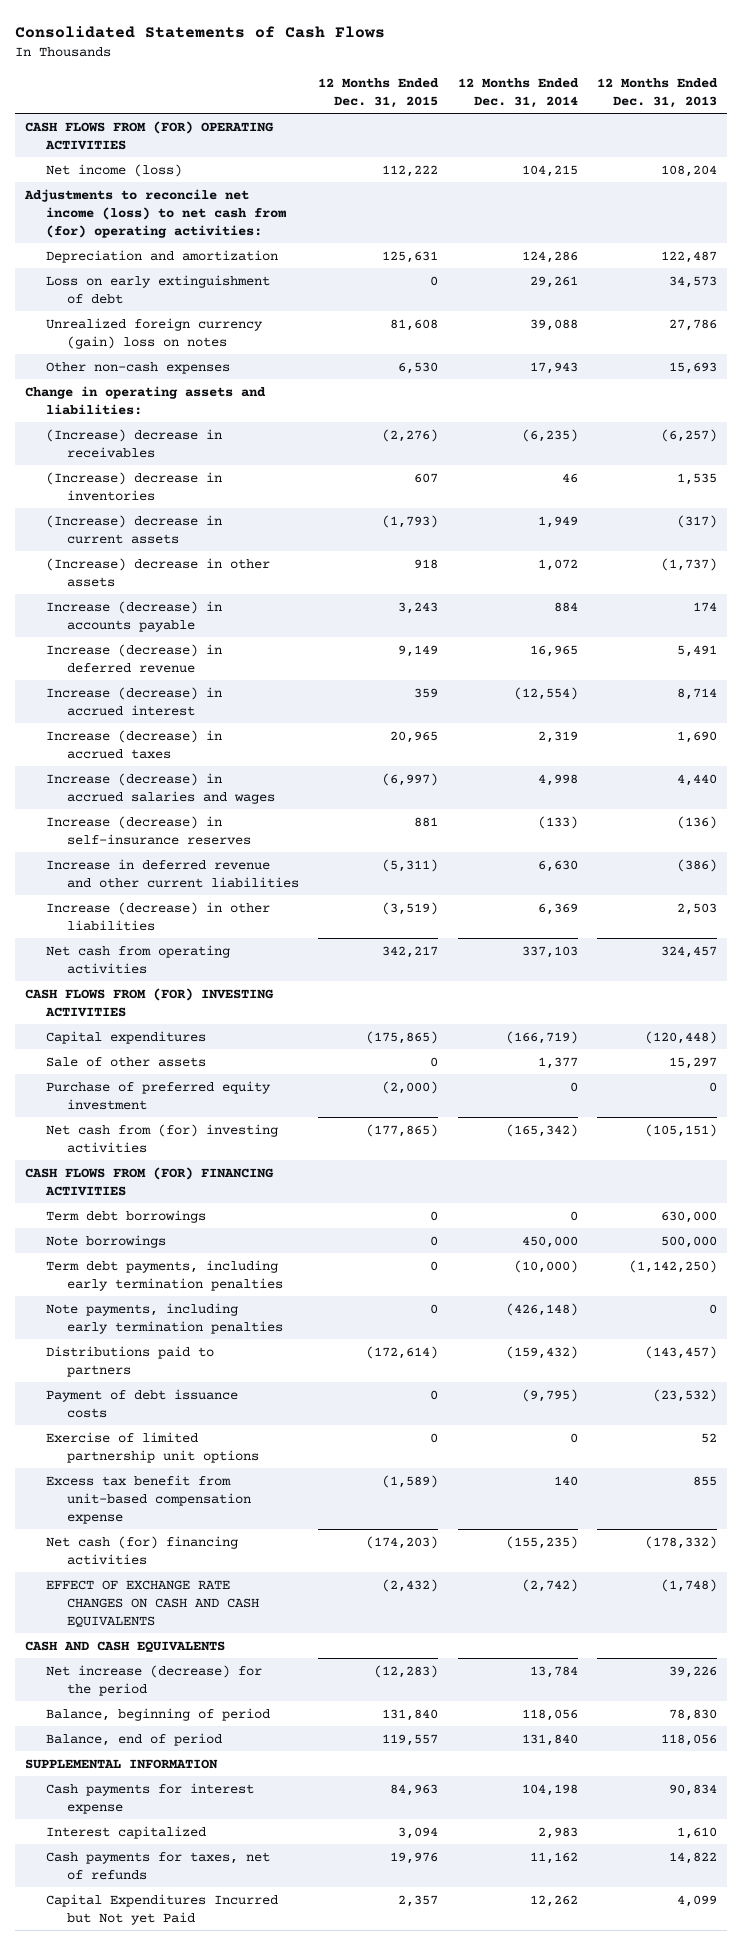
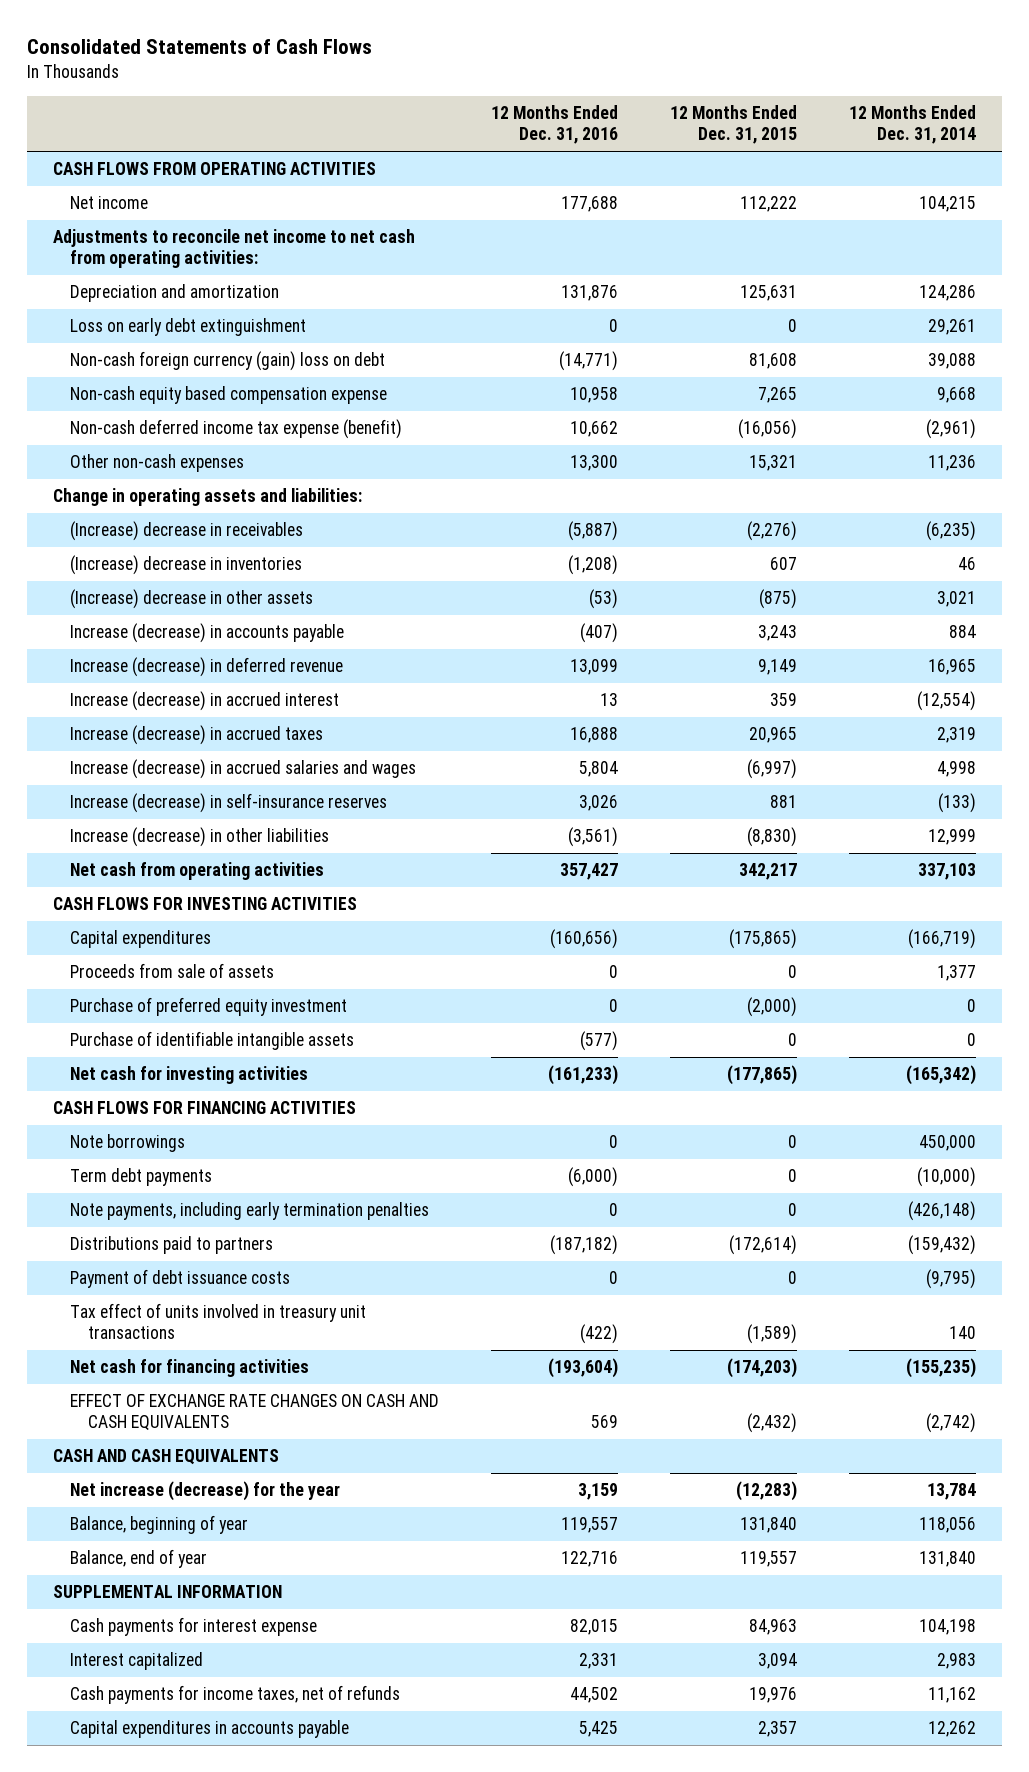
- | 12 Months Ended Dec. 31, 2015 | 12 Months Ended Dec. 31, 2014 | 12 Months Ended Dec. 31, 2013
+ | 12 Months Ended Dec. 31, 2016 | 12 Months Ended Dec. 31, 2015 | 12 Months Ended Dec. 31, 2014
- CASH FLOWS FROM (FOR) OPERATING ACTIVITIES
- Net income (loss) | 112,222 | 104,215 | 108,204
- Adjustments to reconcile net income (loss) to net cash from (for) operating activities:
+ CASH FLOWS FROM OPERATING ACTIVITIES
+ Net income | 177,688 | 112,222 | 104,215
+ Adjustments to reconcile net income to net cash from operating activities:
- Loss on early extinguishment of debt | 0 | 29,261 | 34,573
- Unrealized foreign currency (gain) loss on notes | 81,608 | 39,088 | 27,786
- Other non-cash expenses | 6,530 | 17,943 | 15,693
+ Loss on early debt extinguishment | 0 | 0 | 29,261
+ Non-cash foreign currency (gain) loss on debt | (14,771) | 81,608 | 39,088
+ Non-cash equity based compensation expense | 10,958 | 7,265 | 9,668
+ Non-cash deferred income tax expense (benefit) | 10,662 | (16,056) | (2,961)
+ Other non-cash expenses | 13,300 | 15,321 | 11,236
- (Increase) decrease in current assets | (1,793) | 1,949 | (317)
- (Increase) decrease in other assets | 918 | 1,072 | (1,737)
+ (Increase) decrease in other assets | (53) | (875) | 3,021
- Increase in deferred revenue and other current liabilities | (5,311) | 6,630 | (386)
- Increase (decrease) in other liabilities | (3,519) | 6,369 | 2,503
+ Increase (decrease) in other liabilities | (3,561) | (8,830) | 12,999
- CASH FLOWS FROM (FOR) INVESTING ACTIVITIES
+ CASH FLOWS FOR INVESTING ACTIVITIES
- Sale of other assets | 0 | 1,377 | 15,297
+ Proceeds from sale of assets | 0 | 0 | 1,377
- Net cash from (for) investing activities | (177,865) | (165,342) | (105,151)
- CASH FLOWS FROM (FOR) FINANCING ACTIVITIES
- Term debt borrowings | 0 | 0 | 630,000
+ Purchase of identifiable intangible assets | (577) | 0 | 0
+ Net cash for investing activities | (161,233) | (177,865) | (165,342)
+ CASH FLOWS FOR FINANCING ACTIVITIES
- Term debt payments, including early termination penalties | 0 | (10,000) | (1,142,250)
+ Term debt payments | (6,000) | 0 | (10,000)
- Exercise of limited partnership unit options | 0 | 0 | 52
- Excess tax benefit from unit-based compensation expense | (1,589) | 140 | 855
- Net cash (for) financing activities | (174,203) | (155,235) | (178,332)
+ Tax effect of units involved in treasury unit transactions | (422) | (1,589) | 140
+ Net cash for financing activities | (193,604) | (174,203) | (155,235)
- Net increase (decrease) for the period | (12,283) | 13,784 | 39,226
- Balance, beginning of period | 131,840 | 118,056 | 78,830
- Balance, end of period | 119,557 | 131,840 | 118,056
+ Net increase (decrease) for the year | 3,159 | (12,283) | 13,784
+ Balance, beginning of year | 119,557 | 131,840 | 118,056
+ Balance, end of year | 122,716 | 119,557 | 131,840
- Cash payments for taxes, net of refunds | 19,976 | 11,162 | 14,822
- Capital Expenditures Incurred but Not yet Paid | 2,357 | 12,262 | 4,099
+ Cash payments for income taxes, net of refunds | 44,502 | 19,976 | 11,162
+ Capital expenditures in accounts payable | 5,425 | 2,357 | 12,262

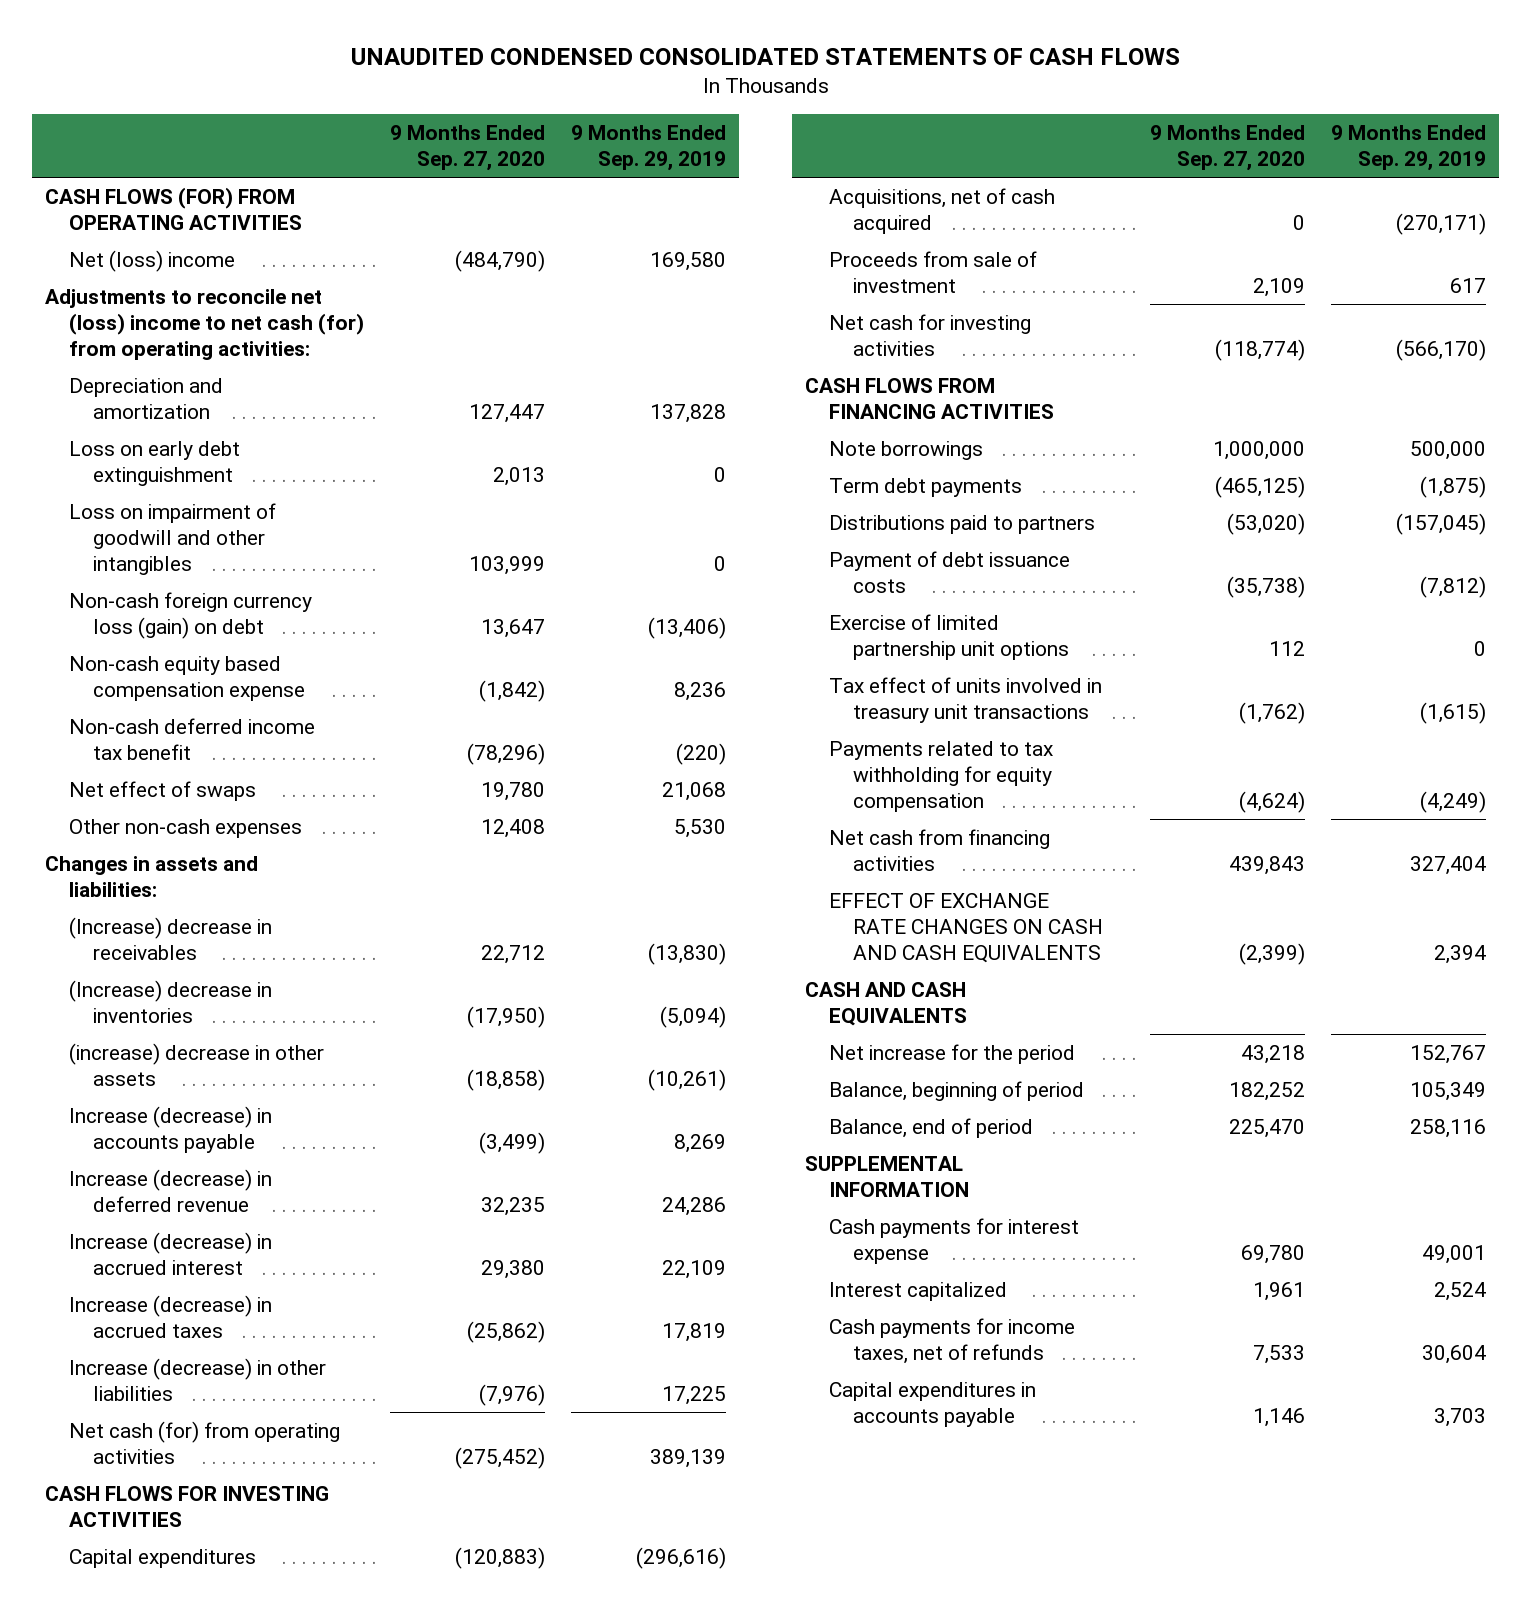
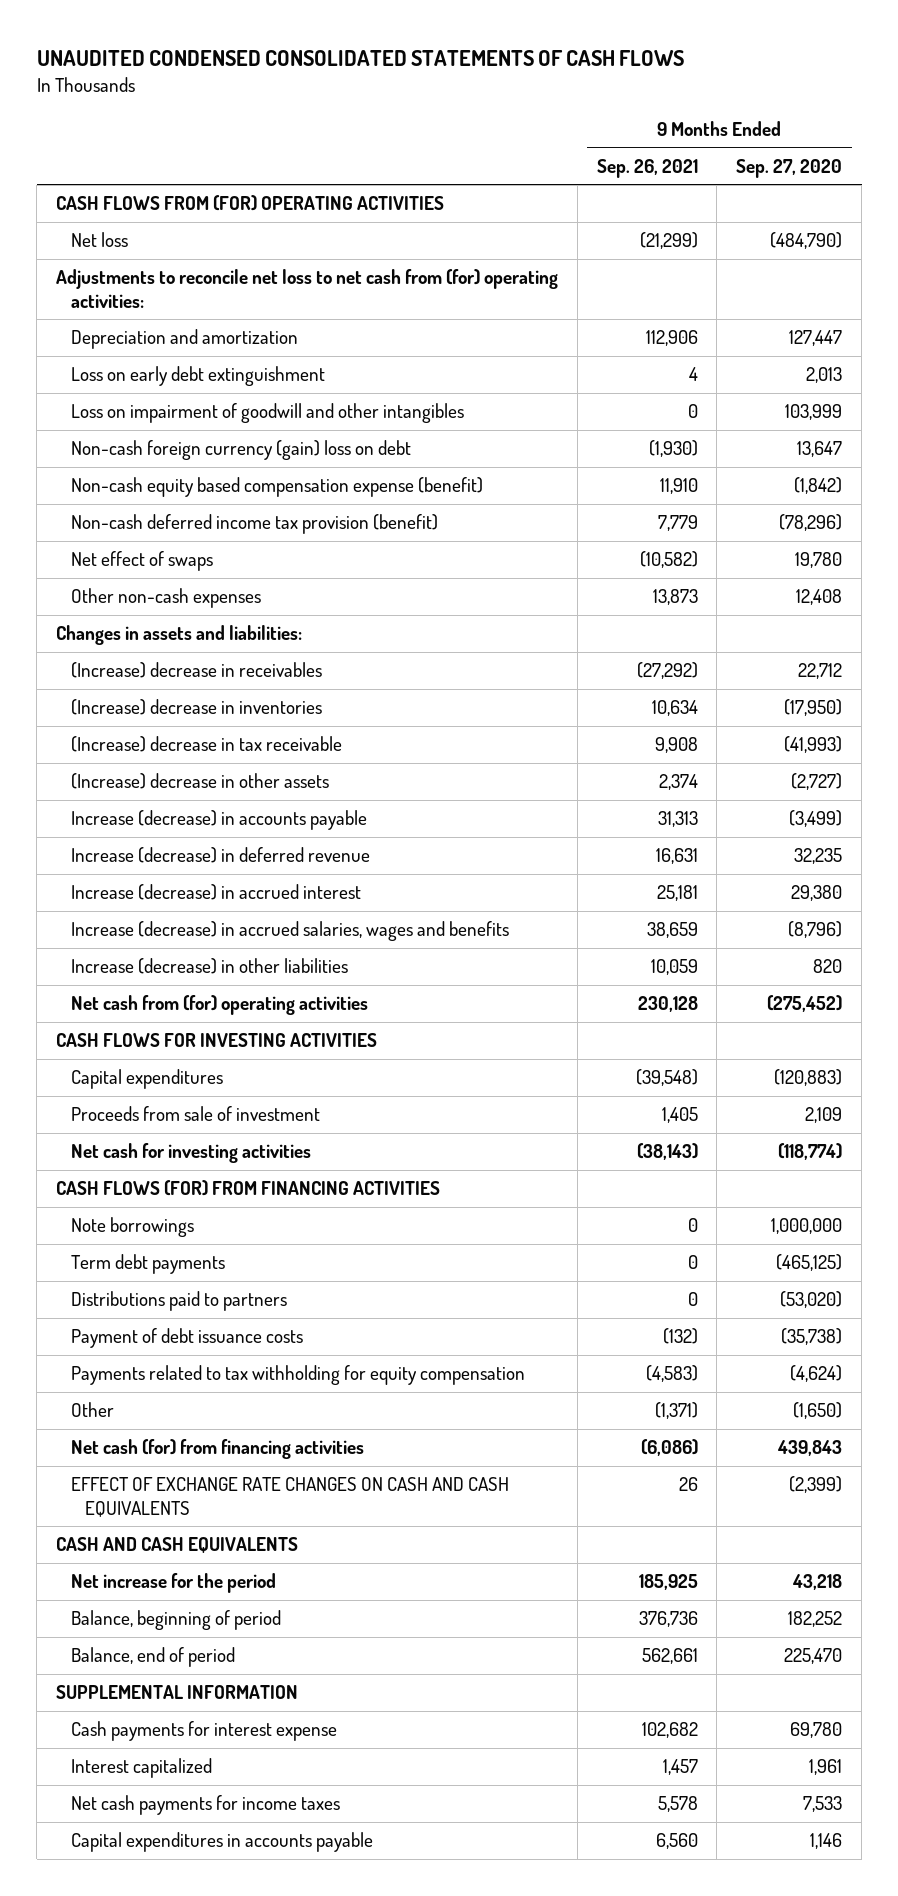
- | 9 Months Ended Sep. 27, 2020 | 9 Months Ended Sep. 29, 2019
+ | 9 Months Ended Sep. 26, 2021 | 9 Months Ended Sep. 27, 2020
- CASH FLOWS (FOR) FROM OPERATING ACTIVITIES
- Net (loss) income | (484,790) | 169,580
- Adjustments to reconcile net (loss) income to net cash (for) from operating activities:
+ CASH FLOWS FROM (FOR) OPERATING ACTIVITIES
+ Net loss | (21,299) | (484,790)
+ Adjustments to reconcile net loss to net cash from (for) operating activities:
- Non-cash foreign currency loss (gain) on debt | 13,647 | (13,406)
- Non-cash equity based compensation expense | (1,842) | 8,236
- Non-cash deferred income tax benefit | (78,296) | (220)
+ Non-cash foreign currency (gain) loss on debt | (1,930) | 13,647
+ Non-cash equity based compensation expense (benefit) | 11,910 | (1,842)
+ Non-cash deferred income tax provision (benefit) | 7,779 | (78,296)
- (increase) decrease in other assets | (18,858) | (10,261)
+ (Increase) decrease in tax receivable | 9,908 | (41,993)
+ (Increase) decrease in other assets | 2,374 | (2,727)
- Increase (decrease) in accrued taxes | (25,862) | 17,819
- Increase (decrease) in other liabilities | (7,976) | 17,225
- Net cash (for) from operating activities | (275,452) | 389,139
+ Increase (decrease) in accrued salaries, wages and benefits | 38,659 | (8,796)
+ Increase (decrease) in other liabilities | 10,059 | 820
+ Net cash from (for) operating activities | 230,128 | (275,452)
- Acquisitions, net of cash acquired | 0 | (270,171)
- CASH FLOWS FROM FINANCING ACTIVITIES
+ CASH FLOWS (FOR) FROM FINANCING ACTIVITIES
- Exercise of limited partnership unit options | 112 | 0
- Tax effect of units involved in treasury unit transactions | (1,762) | (1,615)
- Net cash from financing activities | 439,843 | 327,404
+ Other | (1,371) | (1,650)
+ Net cash (for) from financing activities | (6,086) | 439,843
- Cash payments for income taxes, net of refunds | 7,533 | 30,604
+ Net cash payments for income taxes | 5,578 | 7,533

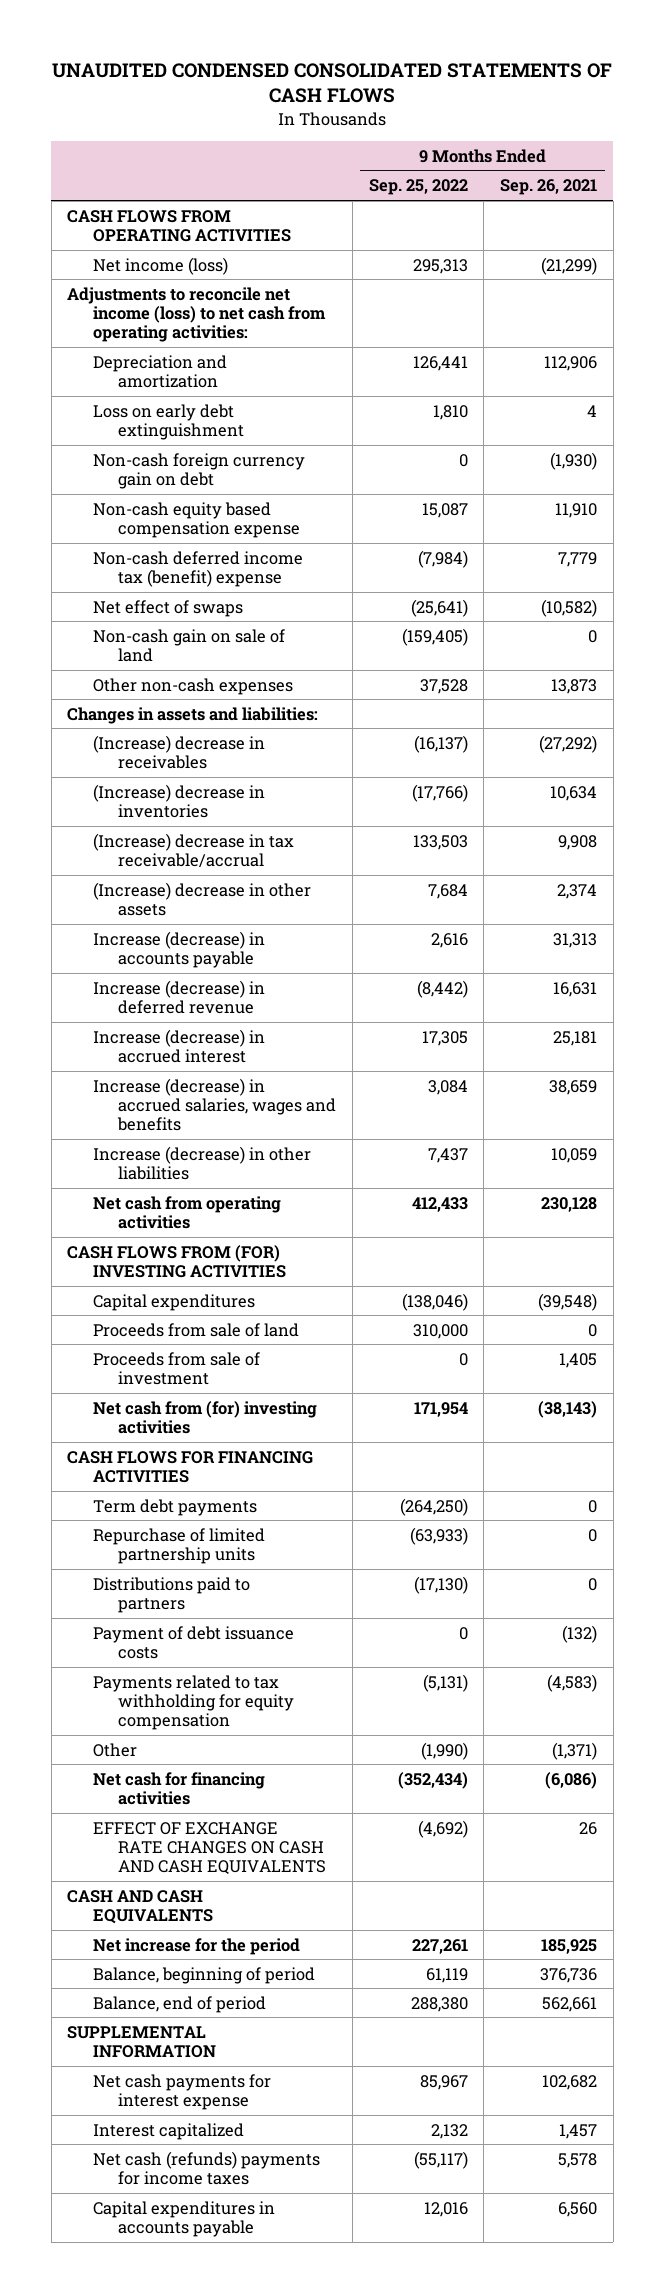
- | 9 Months Ended Sep. 26, 2021 | 9 Months Ended Sep. 27, 2020
+ | 9 Months Ended Sep. 25, 2022 | 9 Months Ended Sep. 26, 2021
- CASH FLOWS FROM (FOR) OPERATING ACTIVITIES
- Net loss | (21,299) | (484,790)
- Adjustments to reconcile net loss to net cash from (for) operating activities:
+ CASH FLOWS FROM OPERATING ACTIVITIES
+ Net income (loss) | 295,313 | (21,299)
+ Adjustments to reconcile net income (loss) to net cash from operating activities:
- Loss on impairment of goodwill and other intangibles | 0 | 103,999
- Non-cash foreign currency (gain) loss on debt | (1,930) | 13,647
- Non-cash equity based compensation expense (benefit) | 11,910 | (1,842)
- Non-cash deferred income tax provision (benefit) | 7,779 | (78,296)
+ Non-cash foreign currency gain on debt | 0 | (1,930)
+ Non-cash equity based compensation expense | 15,087 | 11,910
+ Non-cash deferred income tax (benefit) expense | (7,984) | 7,779
+ Non-cash gain on sale of land | (159,405) | 0
- (Increase) decrease in tax receivable | 9,908 | (41,993)
+ (Increase) decrease in tax receivable/accrual | 133,503 | 9,908
- Net cash from (for) operating activities | 230,128 | (275,452)
- CASH FLOWS FOR INVESTING ACTIVITIES
+ Net cash from operating activities | 412,433 | 230,128
+ CASH FLOWS FROM (FOR) INVESTING ACTIVITIES
+ Proceeds from sale of land | 310,000 | 0
- Net cash for investing activities | (38,143) | (118,774)
- CASH FLOWS (FOR) FROM FINANCING ACTIVITIES
- Note borrowings | 0 | 1,000,000
+ Net cash from (for) investing activities | 171,954 | (38,143)
+ CASH FLOWS FOR FINANCING ACTIVITIES
+ Repurchase of limited partnership units | (63,933) | 0
- Net cash (for) from financing activities | (6,086) | 439,843
+ Net cash for financing activities | (352,434) | (6,086)
- Cash payments for interest expense | 102,682 | 69,780
+ Net cash payments for interest expense | 85,967 | 102,682
- Net cash payments for income taxes | 5,578 | 7,533
+ Net cash (refunds) payments for income taxes | (55,117) | 5,578

